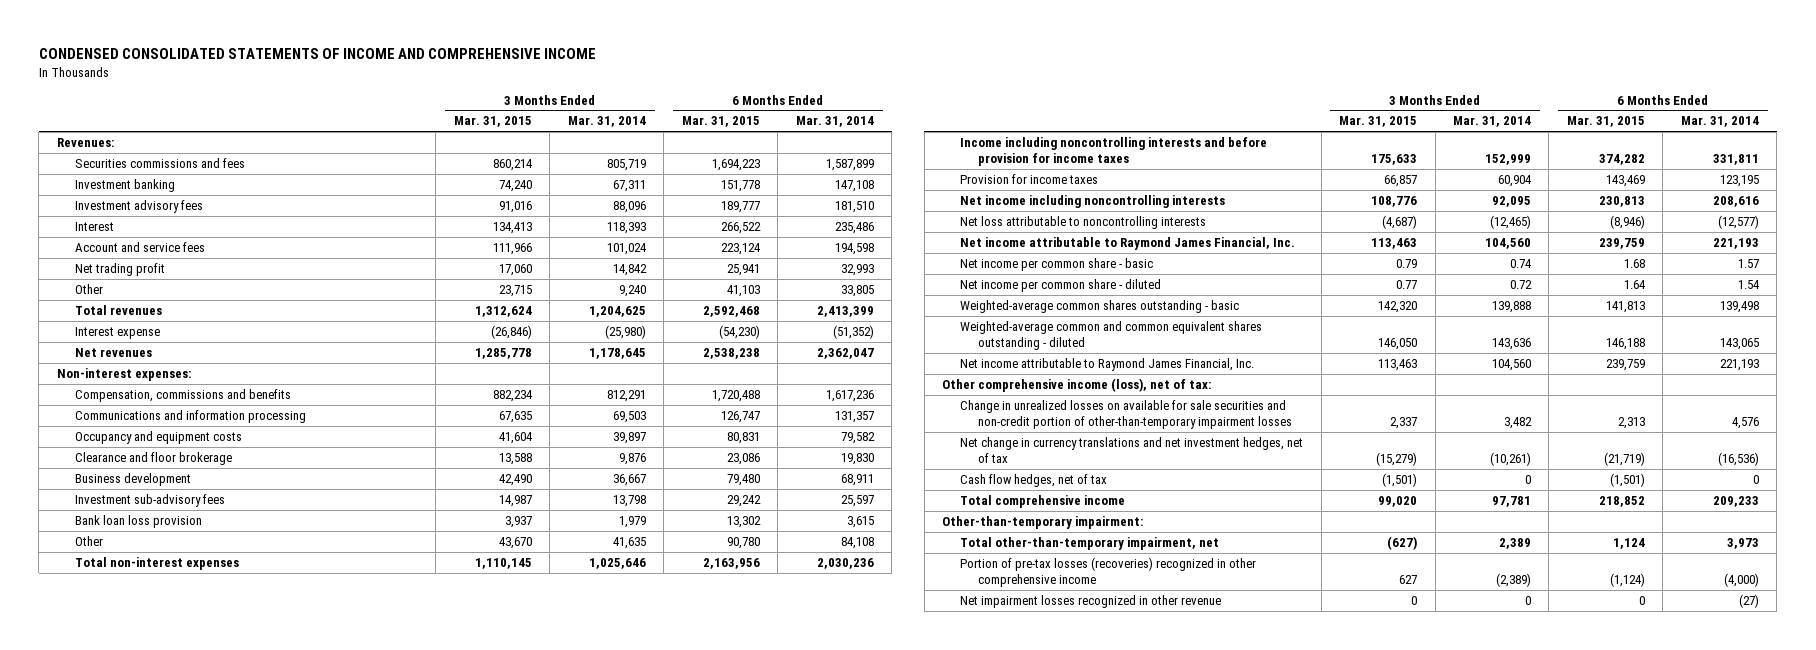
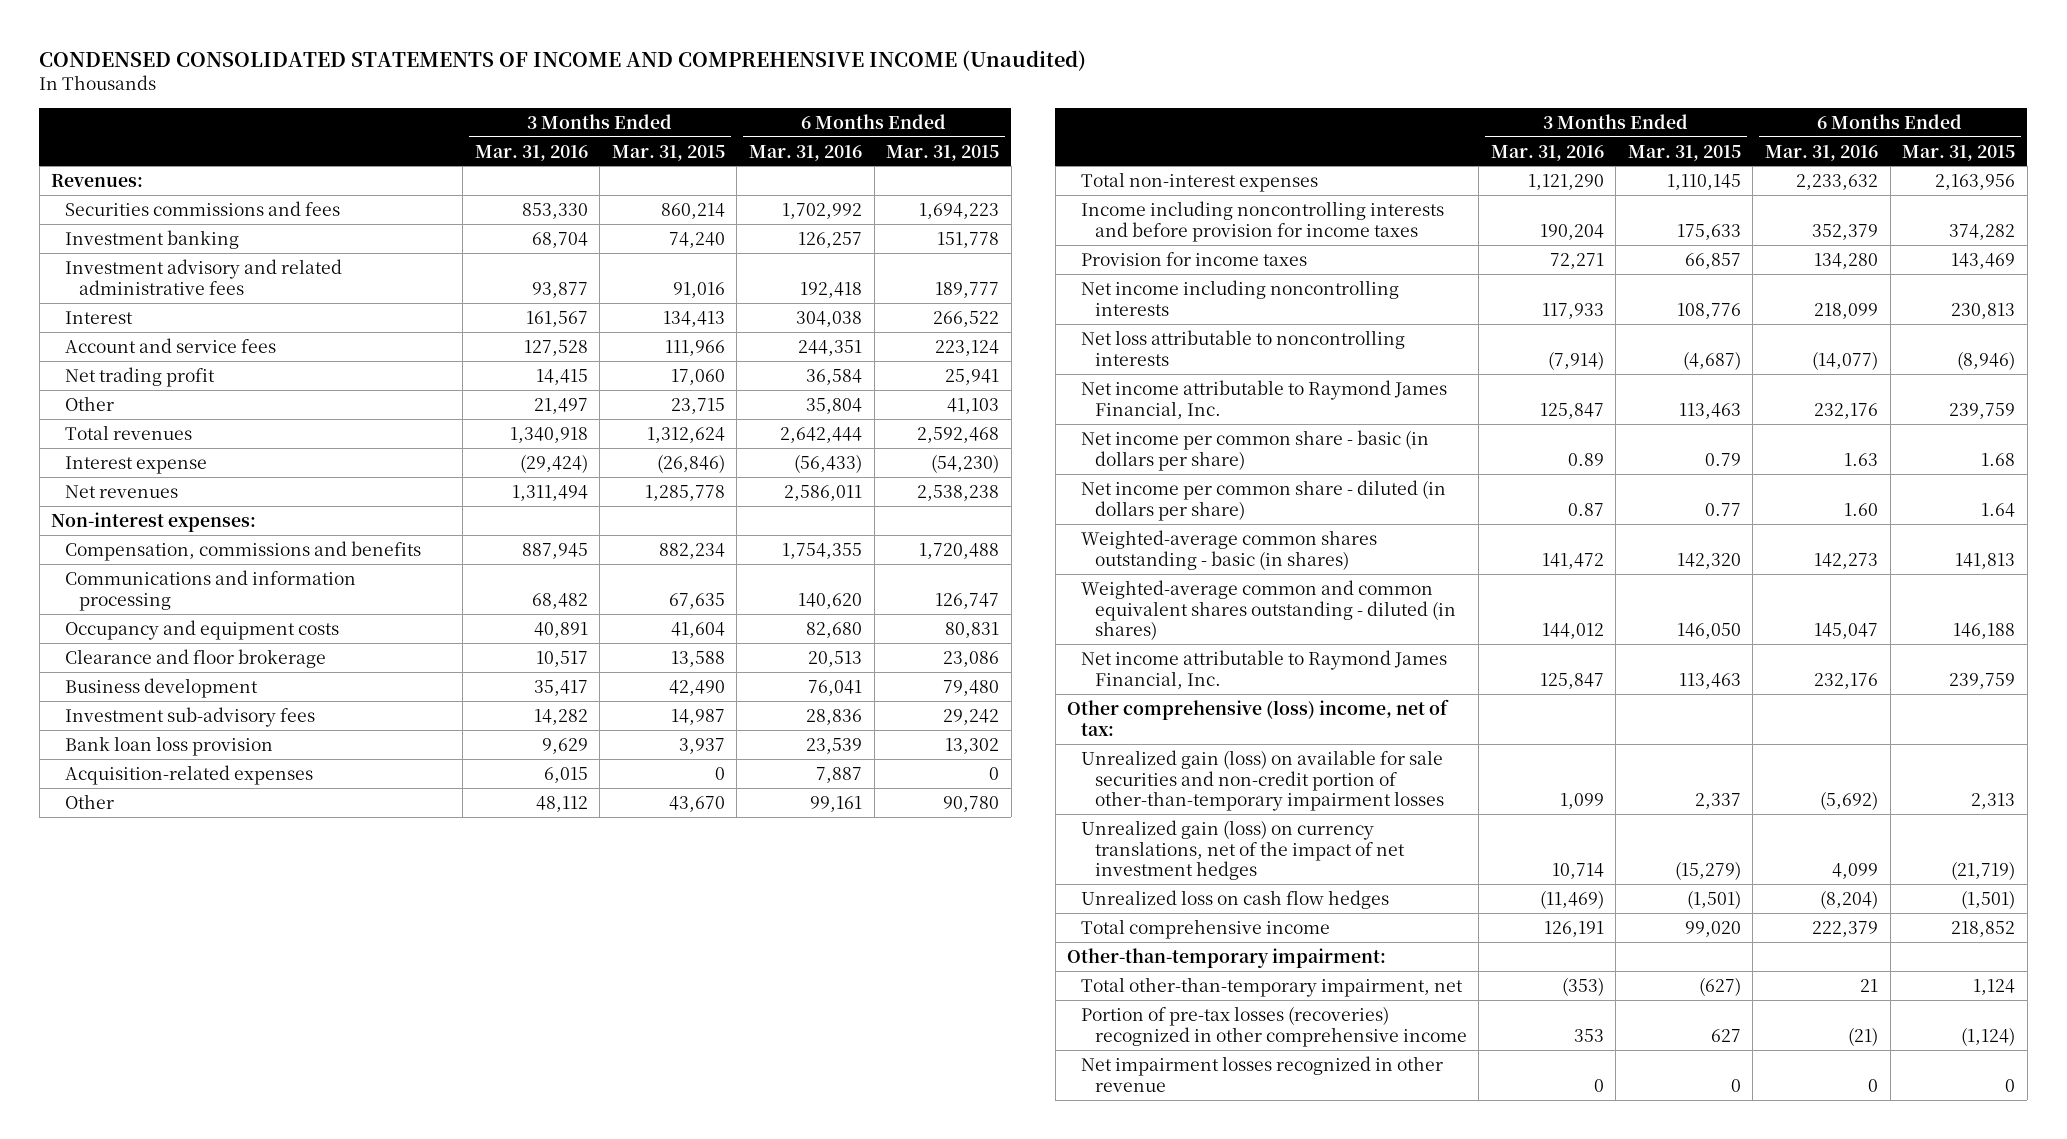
- CONDENSED CONSOLIDATED STATEMENTS OF INCOME AND COMPREHENSIVE INCOME
+ CONDENSED CONSOLIDATED STATEMENTS OF INCOME AND COMPREHENSIVE INCOME (Unaudited)
- | 3 Months Ended Mar. 31, 2015 | 3 Months Ended Mar. 31, 2014 | 6 Months Ended Mar. 31, 2015 | 6 Months Ended Mar. 31, 2014
+ | 3 Months Ended Mar. 31, 2016 | 3 Months Ended Mar. 31, 2015 | 6 Months Ended Mar. 31, 2016 | 6 Months Ended Mar. 31, 2015
- Investment advisory fees | 91,016 | 88,096 | 189,777 | 181,510
+ Investment advisory and related administrative fees | 93,877 | 91,016 | 192,418 | 189,777
+ Acquisition-related expenses | 6,015 | 0 | 7,887 | 0
- Net income per common share - basic | 0.79 | 0.74 | 1.68 | 1.57
- Net income per common share - diluted | 0.77 | 0.72 | 1.64 | 1.54
- Weighted-average common shares outstanding - basic | 142,320 | 139,888 | 141,813 | 139,498
- Weighted-average common and common equivalent shares outstanding - diluted | 146,050 | 143,636 | 146,188 | 143,065
+ Net income per common share - basic (in dollars per share) | 0.89 | 0.79 | 1.63 | 1.68
+ Net income per common share - diluted (in dollars per share) | 0.87 | 0.77 | 1.60 | 1.64
+ Weighted-average common shares outstanding - basic (in shares) | 141,472 | 142,320 | 142,273 | 141,813
+ Weighted-average common and common equivalent shares outstanding - diluted (in shares) | 144,012 | 146,050 | 145,047 | 146,188
- Other comprehensive income (loss), net of tax:
- Change in unrealized losses on available for sale securities and non-credit portion of other-than-temporary impairment losses | 2,337 | 3,482 | 2,313 | 4,576
- Net change in currency translations and net investment hedges, net of tax | (15,279) | (10,261) | (21,719) | (16,536)
- Cash flow hedges, net of tax | (1,501) | 0 | (1,501) | 0
+ Other comprehensive (loss) income, net of tax:
+ Unrealized gain (loss) on available for sale securities and non-credit portion of other-than-temporary impairment losses | 1,099 | 2,337 | (5,692) | 2,313
+ Unrealized gain (loss) on currency translations, net of the impact of net investment hedges | 10,714 | (15,279) | 4,099 | (21,719)
+ Unrealized loss on cash flow hedges | (11,469) | (1,501) | (8,204) | (1,501)

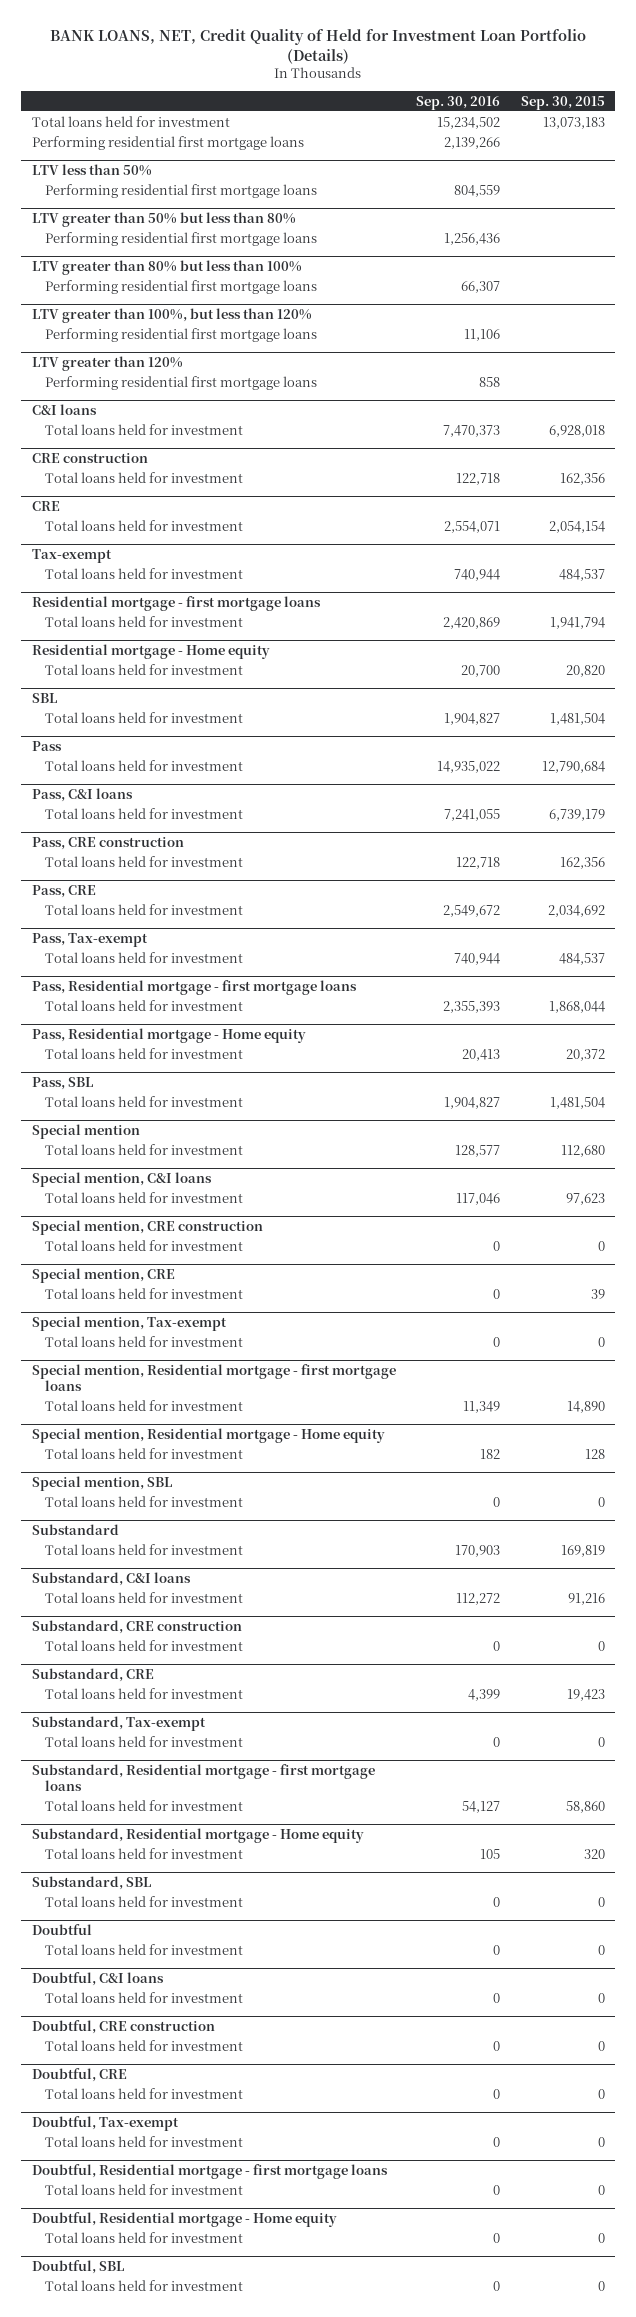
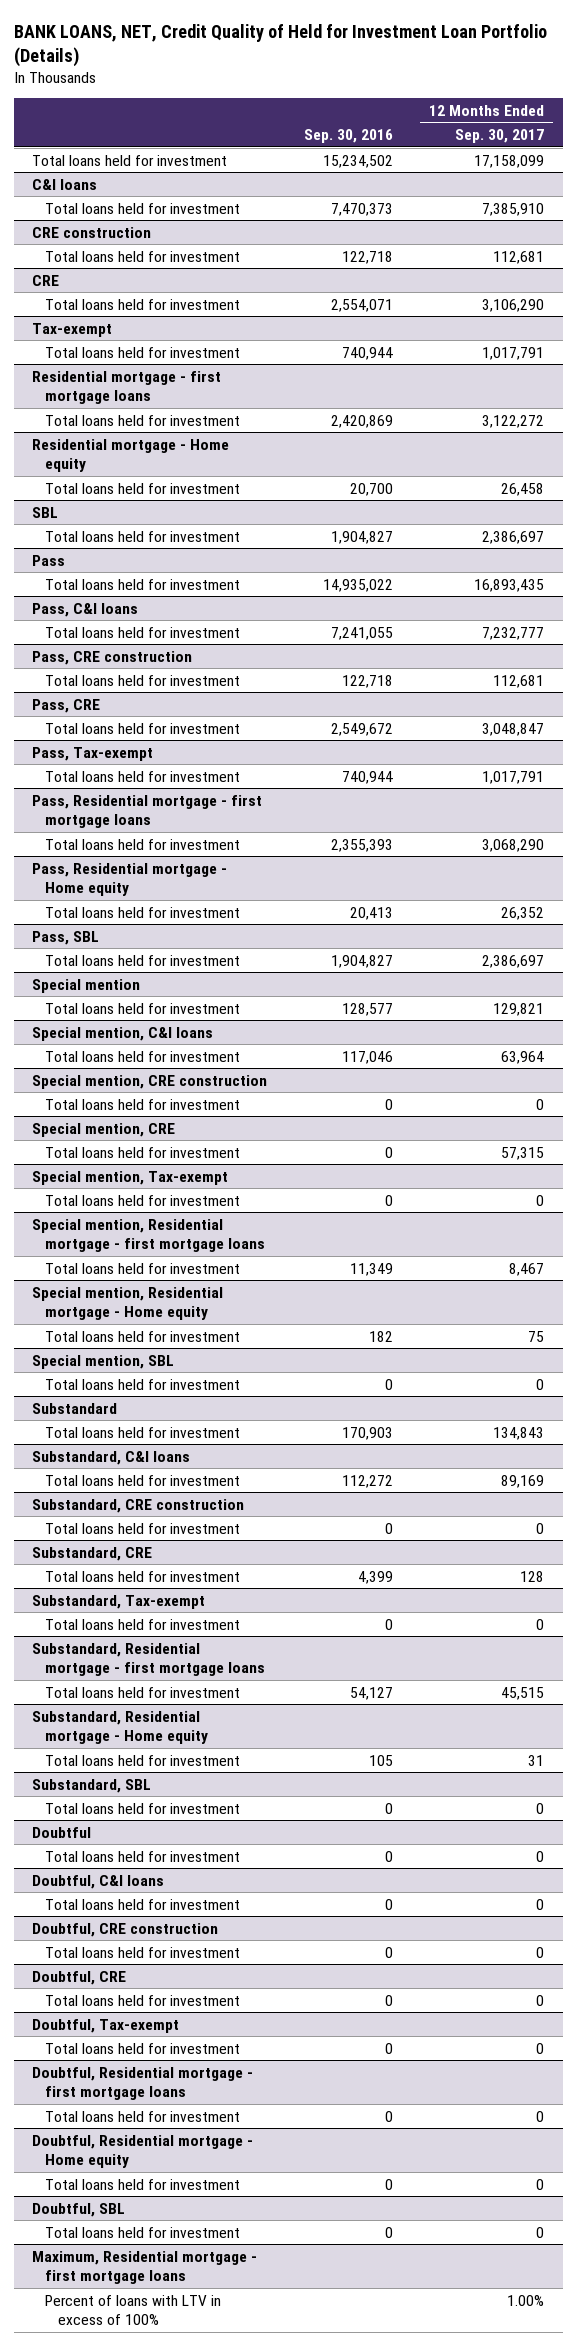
- | Sep. 30, 2016 | Sep. 30, 2015
+ | Sep. 30, 2016 | 12 Months Ended Sep. 30, 2017
- Performing residential first mortgage loans | 2,139,266 |
- LTV less than 50%
- Performing residential first mortgage loans | 804,559 |
- LTV greater than 50% but less than 80%
- Performing residential first mortgage loans | 1,256,436 |
- LTV greater than 80% but less than 100%
- Performing residential first mortgage loans | 66,307 |
- LTV greater than 100%, but less than 120%
- Performing residential first mortgage loans | 11,106 |
- LTV greater than 120%
- Performing residential first mortgage loans | 858 |
+ Maximum, Residential mortgage - first mortgage loans
+ Percent of loans with LTV in excess of 100% | | 1.00%

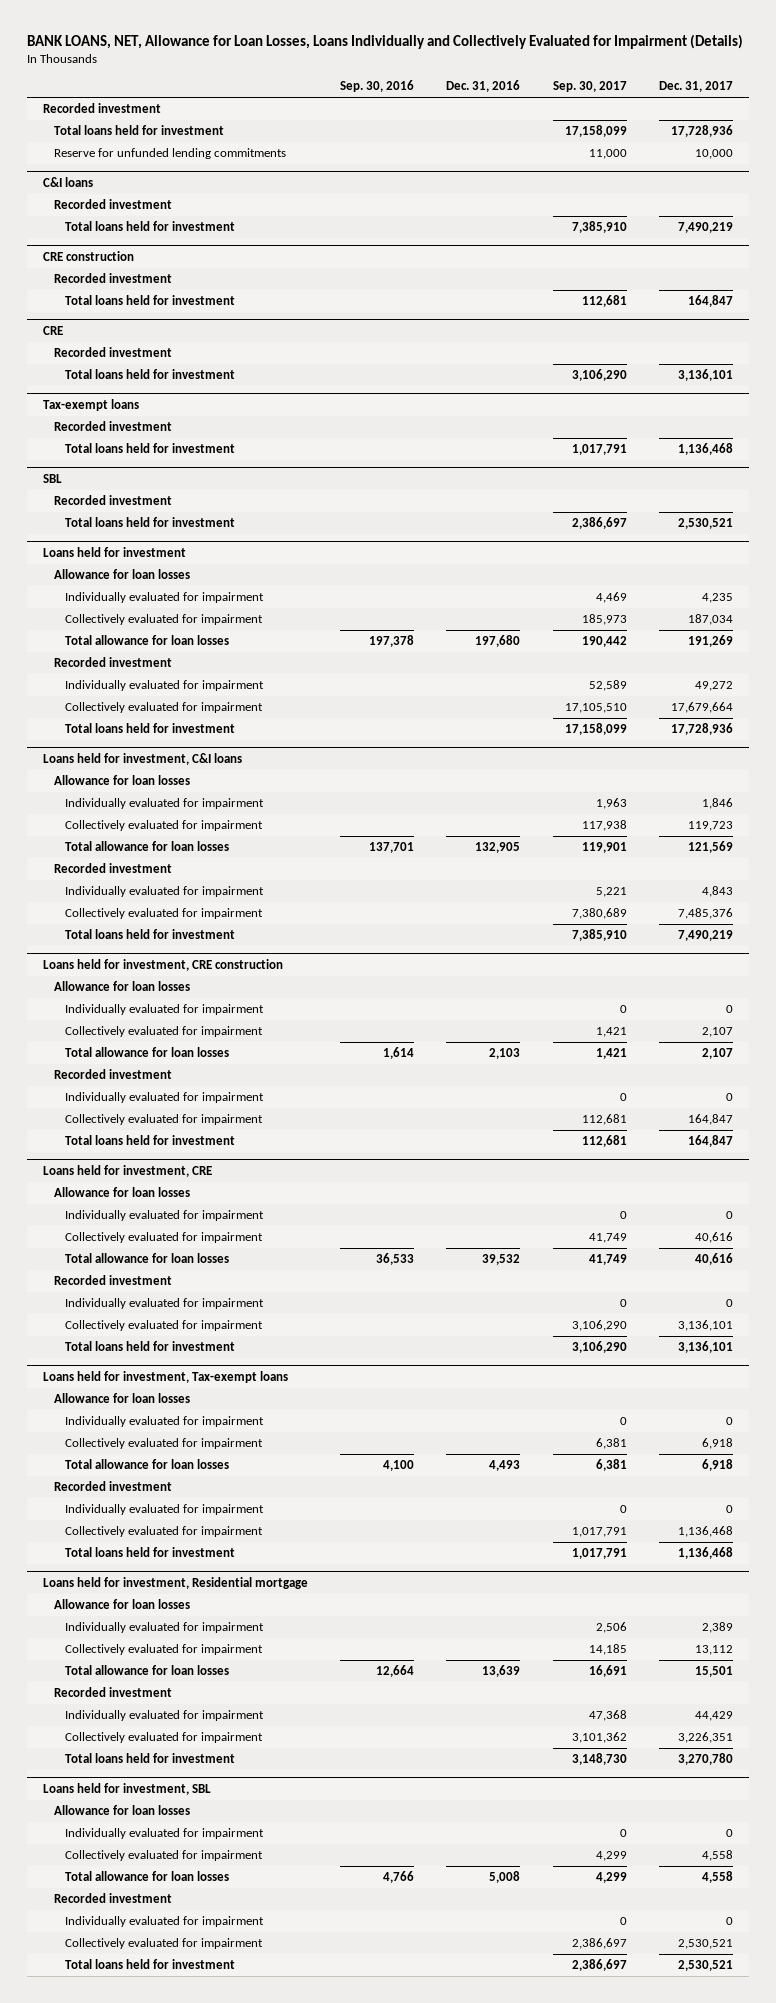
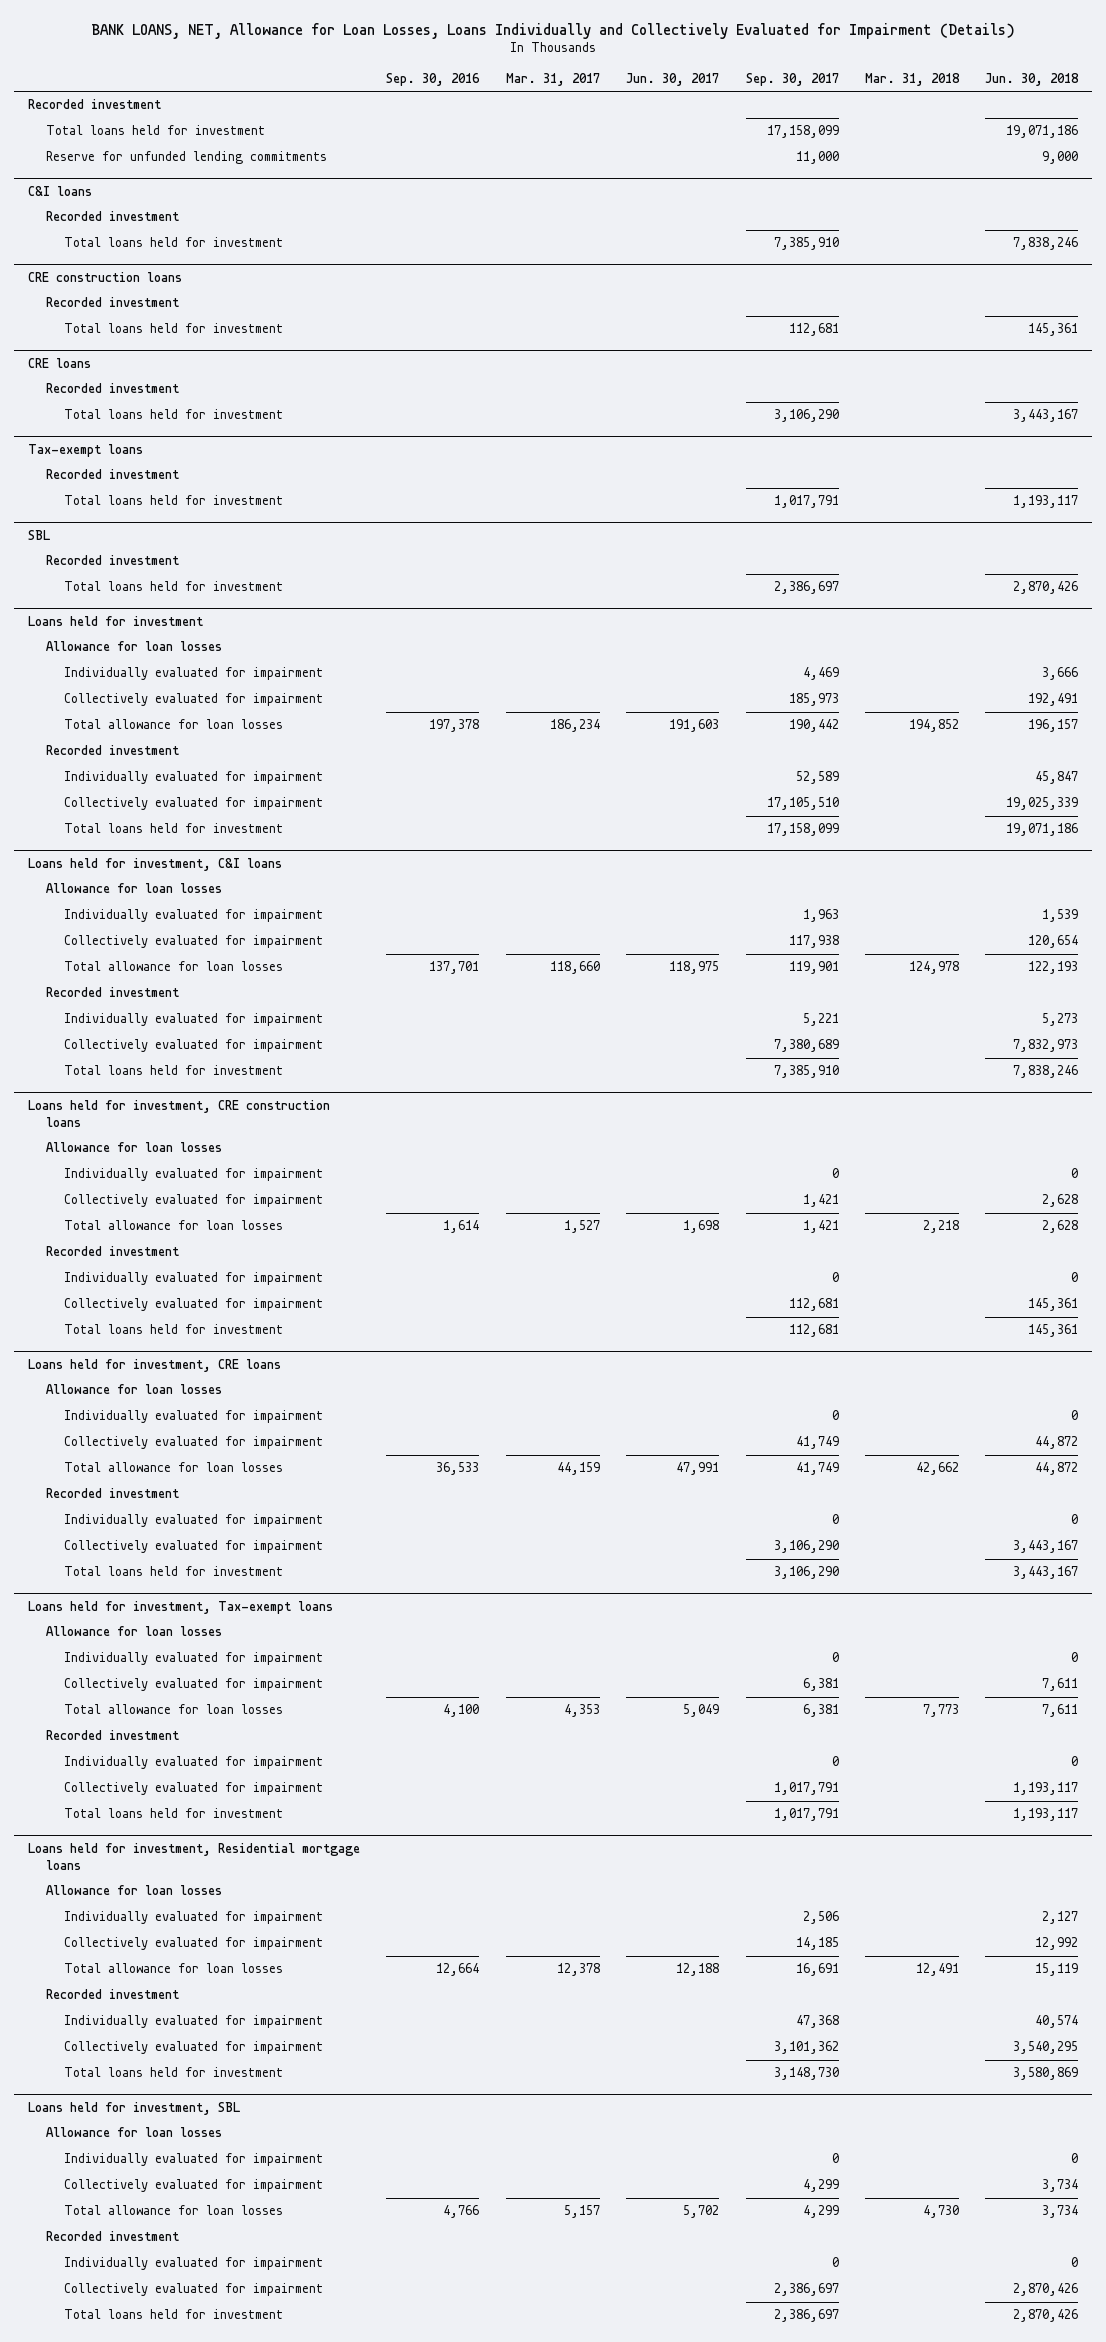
- | Sep. 30, 2016 | Dec. 31, 2016 | Sep. 30, 2017 | Dec. 31, 2017
+ | Sep. 30, 2016 | Mar. 31, 2017 | Jun. 30, 2017 | Sep. 30, 2017 | Mar. 31, 2018 | Jun. 30, 2018
- CRE construction
+ CRE construction loans
- CRE
+ CRE loans
- Loans held for investment, CRE construction
+ Loans held for investment, CRE construction loans
- Loans held for investment, CRE
+ Loans held for investment, CRE loans
- Loans held for investment, Residential mortgage
+ Loans held for investment, Residential mortgage loans

